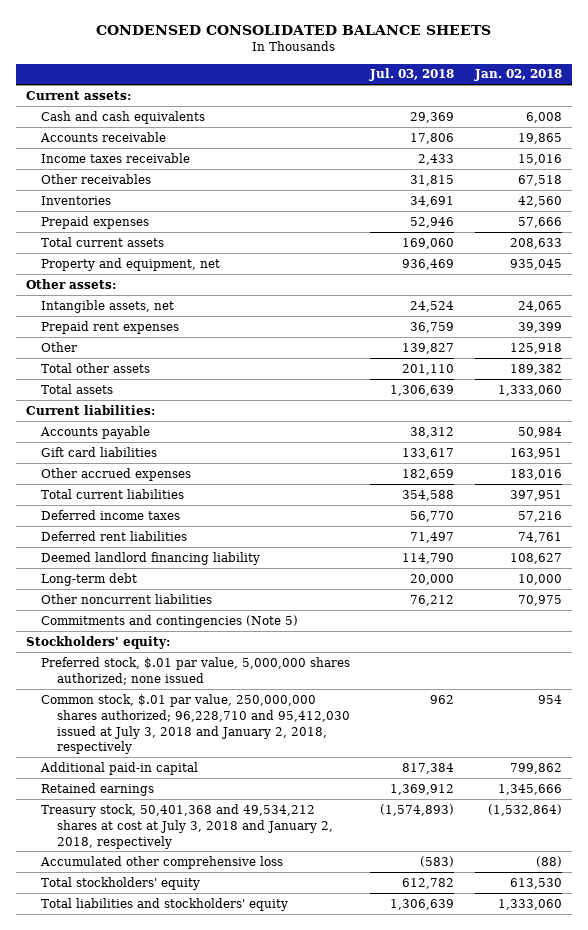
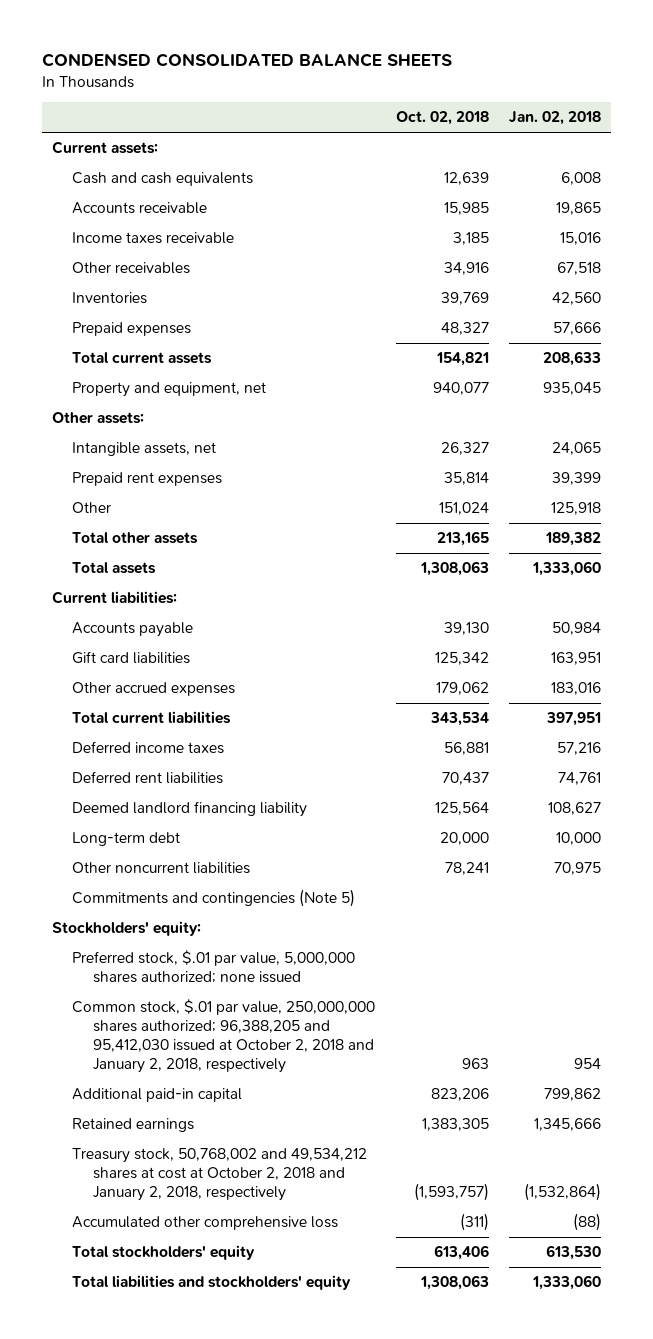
- | Jul. 03, 2018 | Jan. 02, 2018
+ | Oct. 02, 2018 | Jan. 02, 2018
- Common stock, $.01 par value, 250,000,000 shares authorized; 96,228,710 and 95,412,030 issued at July 3, 2018 and January 2, 2018, respectively | 962 | 954
+ Common stock, $.01 par value, 250,000,000 shares authorized; 96,388,205 and 95,412,030 issued at October 2, 2018 and January 2, 2018, respectively | 963 | 954
- Treasury stock, 50,401,368 and 49,534,212 shares at cost at July 3, 2018 and January 2, 2018, respectively | (1,574,893) | (1,532,864)
+ Treasury stock, 50,768,002 and 49,534,212 shares at cost at October 2, 2018 and January 2, 2018, respectively | (1,593,757) | (1,532,864)

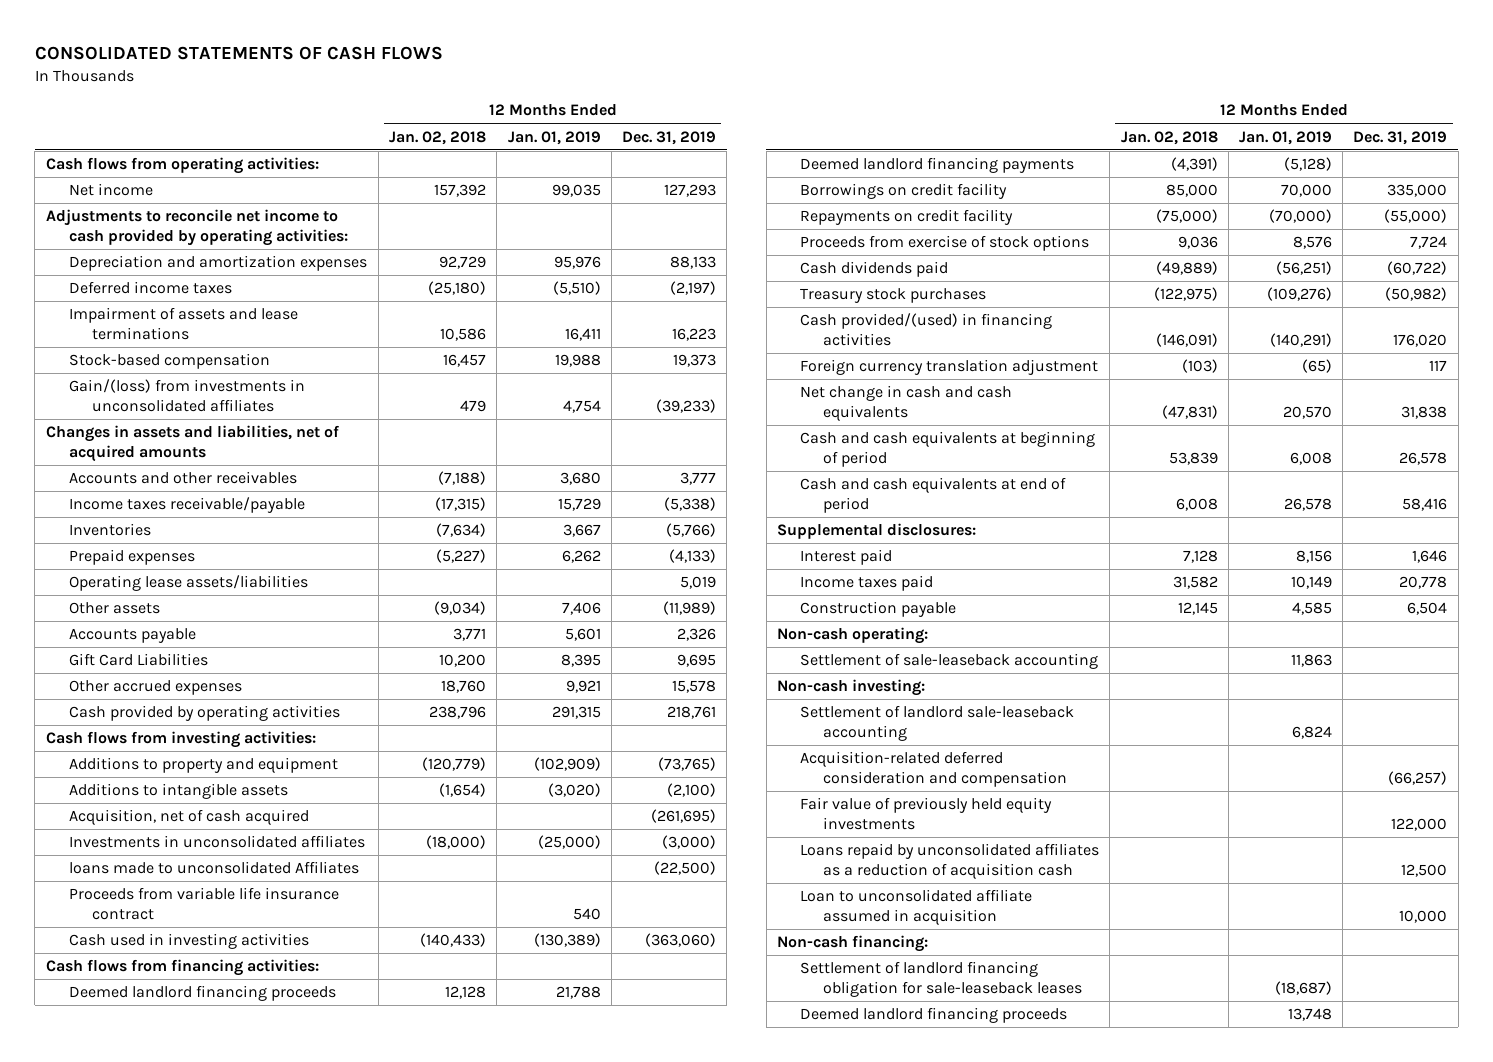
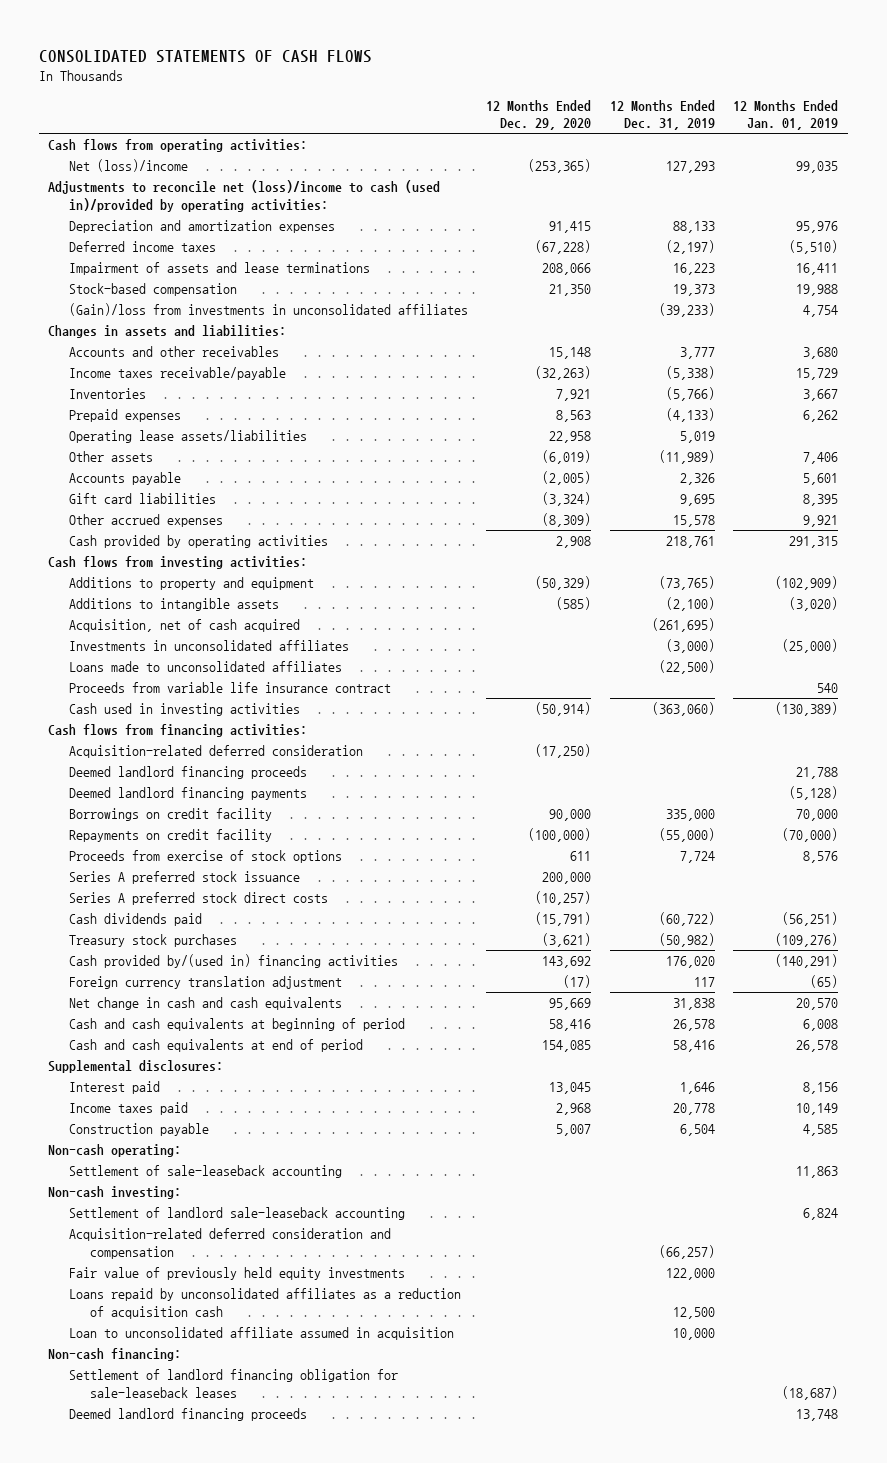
- | 12 Months Ended Jan. 02, 2018 | 12 Months Ended Jan. 01, 2019 | 12 Months Ended Dec. 31, 2019
+ | 12 Months Ended Dec. 29, 2020 | 12 Months Ended Dec. 31, 2019 | 12 Months Ended Jan. 01, 2019
- Net income | 157,392 | 99,035 | 127,293
- Adjustments to reconcile net income to cash provided by operating activities:
+ Net (loss)/income | (253,365) | 127,293 | 99,035
+ Adjustments to reconcile net (loss)/income to cash (used in)/provided by operating activities:
- Gain/(loss) from investments in unconsolidated affiliates | 479 | 4,754 | (39,233)
- Changes in assets and liabilities, net of acquired amounts
+ (Gain)/loss from investments in unconsolidated affiliates | | (39,233) | 4,754
+ Changes in assets and liabilities:
- Gift Card Liabilities | 10,200 | 8,395 | 9,695
+ Gift card liabilities | (3,324) | 9,695 | 8,395
- loans made to unconsolidated Affiliates | | | (22,500)
+ Loans made to unconsolidated affiliates | | (22,500) |
+ Acquisition-related deferred consideration | (17,250) | |
+ Series A preferred stock issuance | 200,000 | |
+ Series A preferred stock direct costs | (10,257) | |
- Cash provided/(used) in financing activities | (146,091) | (140,291) | 176,020
+ Cash provided by/(used in) financing activities | 143,692 | 176,020 | (140,291)

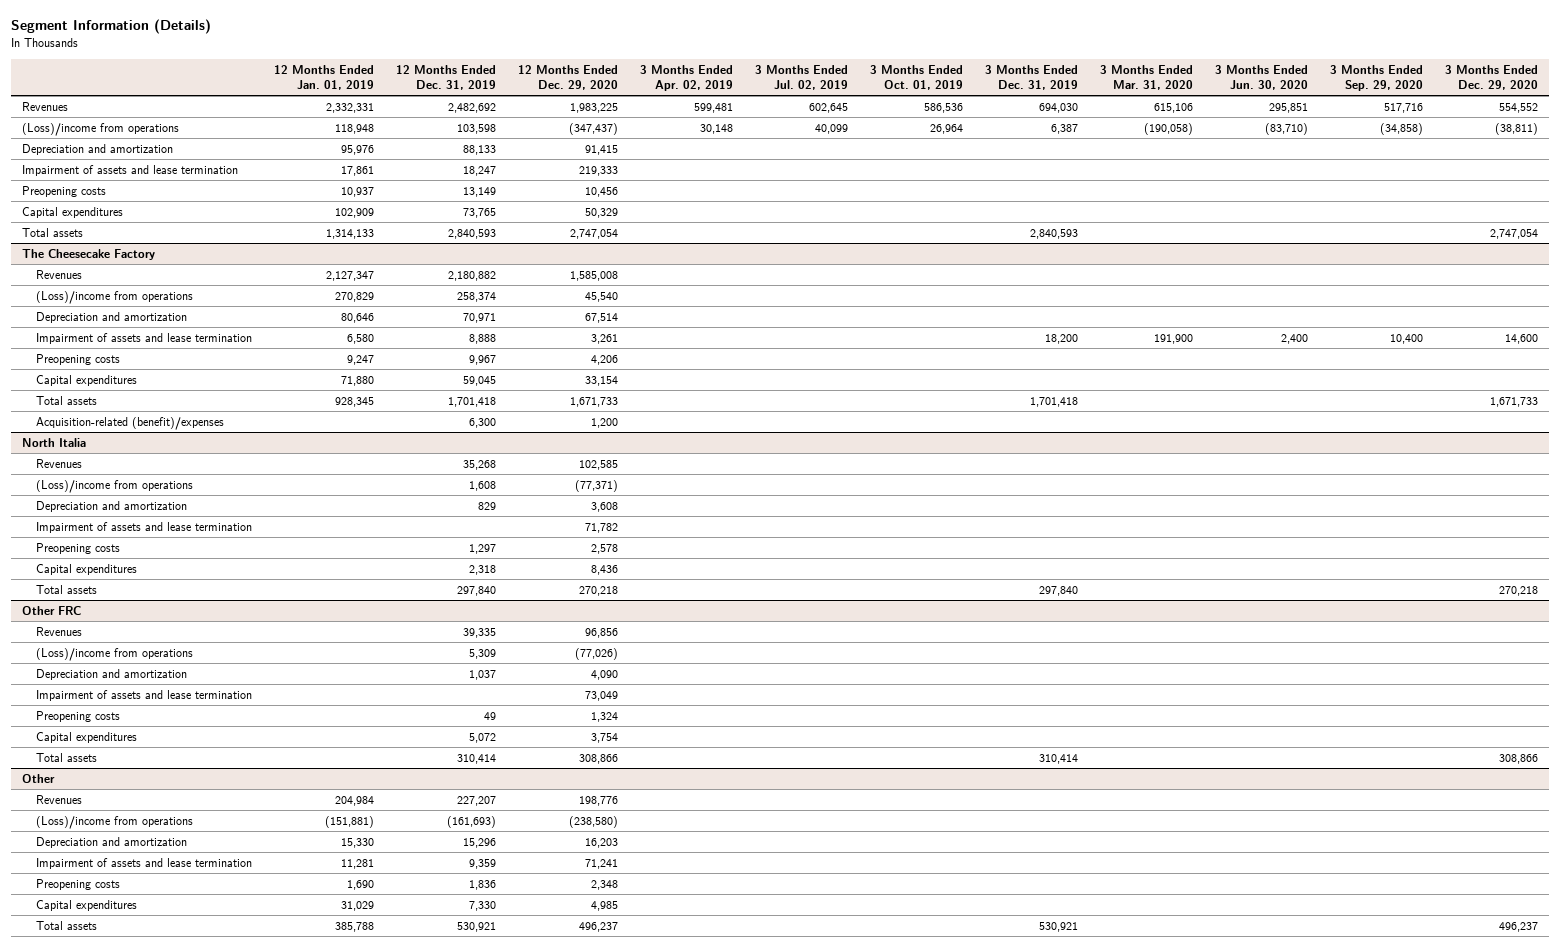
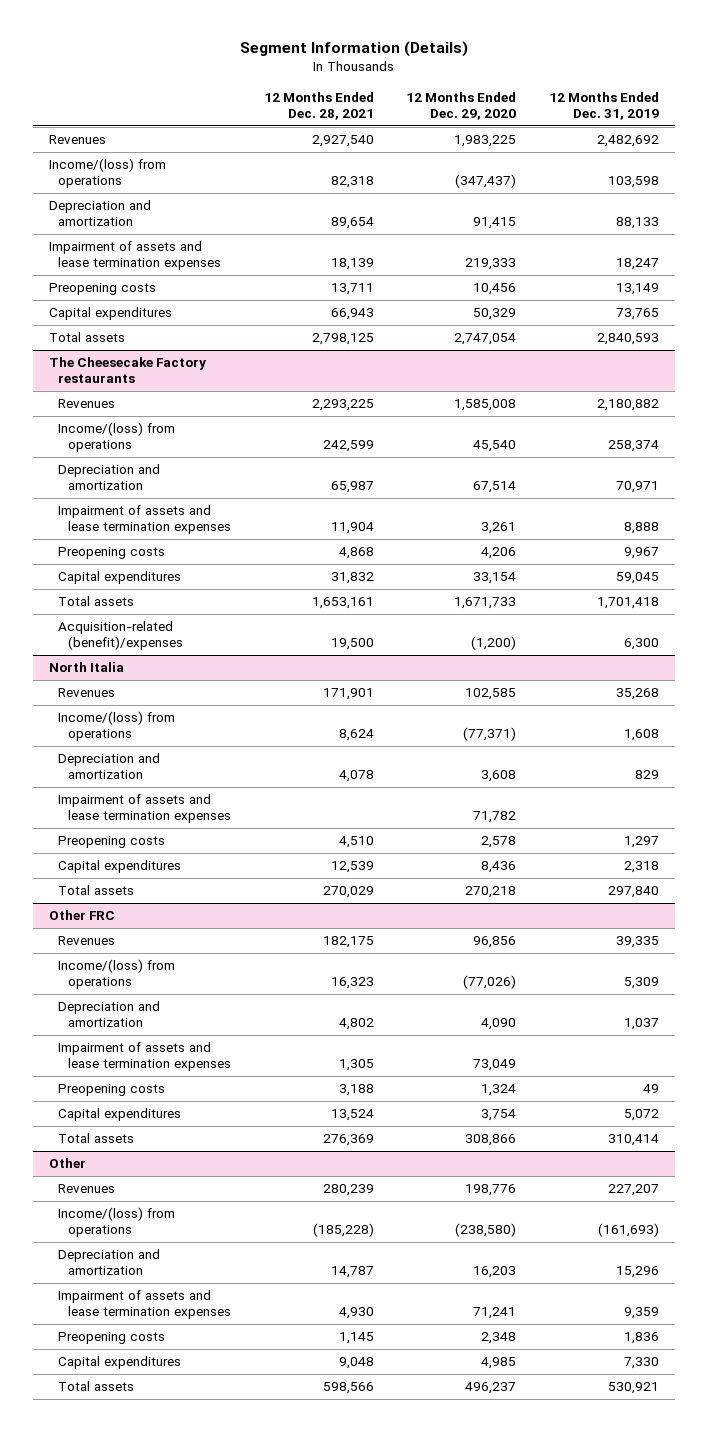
- | 12 Months Ended Jan. 01, 2019 | 12 Months Ended Dec. 31, 2019 | 12 Months Ended Dec. 29, 2020 | 3 Months Ended Apr. 02, 2019 | 3 Months Ended Jul. 02, 2019 | 3 Months Ended Oct. 01, 2019 | 3 Months Ended Dec. 31, 2019 | 3 Months Ended Mar. 31, 2020 | 3 Months Ended Jun. 30, 2020 | 3 Months Ended Sep. 29, 2020 | 3 Months Ended Dec. 29, 2020
+ | 12 Months Ended Dec. 28, 2021 | 12 Months Ended Dec. 29, 2020 | 12 Months Ended Dec. 31, 2019
- (Loss)/income from operations | 118,948 | 103,598 | (347,437) | 30,148 | 40,099 | 26,964 | 6,387 | (190,058) | (83,710) | (34,858) | (38,811)
+ Income/(loss) from operations | 82,318 | (347,437) | 103,598
- Impairment of assets and lease termination | 17,861 | 18,247 | 219,333 | | | | | | | |
+ Impairment of assets and lease termination expenses | 18,139 | 219,333 | 18,247
- The Cheesecake Factory
+ The Cheesecake Factory restaurants
- (Loss)/income from operations | 270,829 | 258,374 | 45,540 | | | | | | | |
+ Income/(loss) from operations | 242,599 | 45,540 | 258,374
- Impairment of assets and lease termination | 6,580 | 8,888 | 3,261 | | | | 18,200 | 191,900 | 2,400 | 10,400 | 14,600
+ Impairment of assets and lease termination expenses | 11,904 | 3,261 | 8,888
- Acquisition-related (benefit)/expenses | | 6,300 | 1,200 | | | | | | | |
+ Acquisition-related (benefit)/expenses | 19,500 | (1,200) | 6,300
@ North Italia
- (Loss)/income from operations | | 1,608 | (77,371) | | | | | | | |
+ Income/(loss) from operations | 8,624 | (77,371) | 1,608
- Impairment of assets and lease termination | | | 71,782 | | | | | | | |
+ Impairment of assets and lease termination expenses | | 71,782 |
@ Other FRC
- (Loss)/income from operations | | 5,309 | (77,026) | | | | | | | |
+ Income/(loss) from operations | 16,323 | (77,026) | 5,309
- Impairment of assets and lease termination | | | 73,049 | | | | | | | |
+ Impairment of assets and lease termination expenses | 1,305 | 73,049 |
@ Other
- (Loss)/income from operations | (151,881) | (161,693) | (238,580) | | | | | | | |
+ Income/(loss) from operations | (185,228) | (238,580) | (161,693)
- Impairment of assets and lease termination | 11,281 | 9,359 | 71,241 | | | | | | | |
+ Impairment of assets and lease termination expenses | 4,930 | 71,241 | 9,359

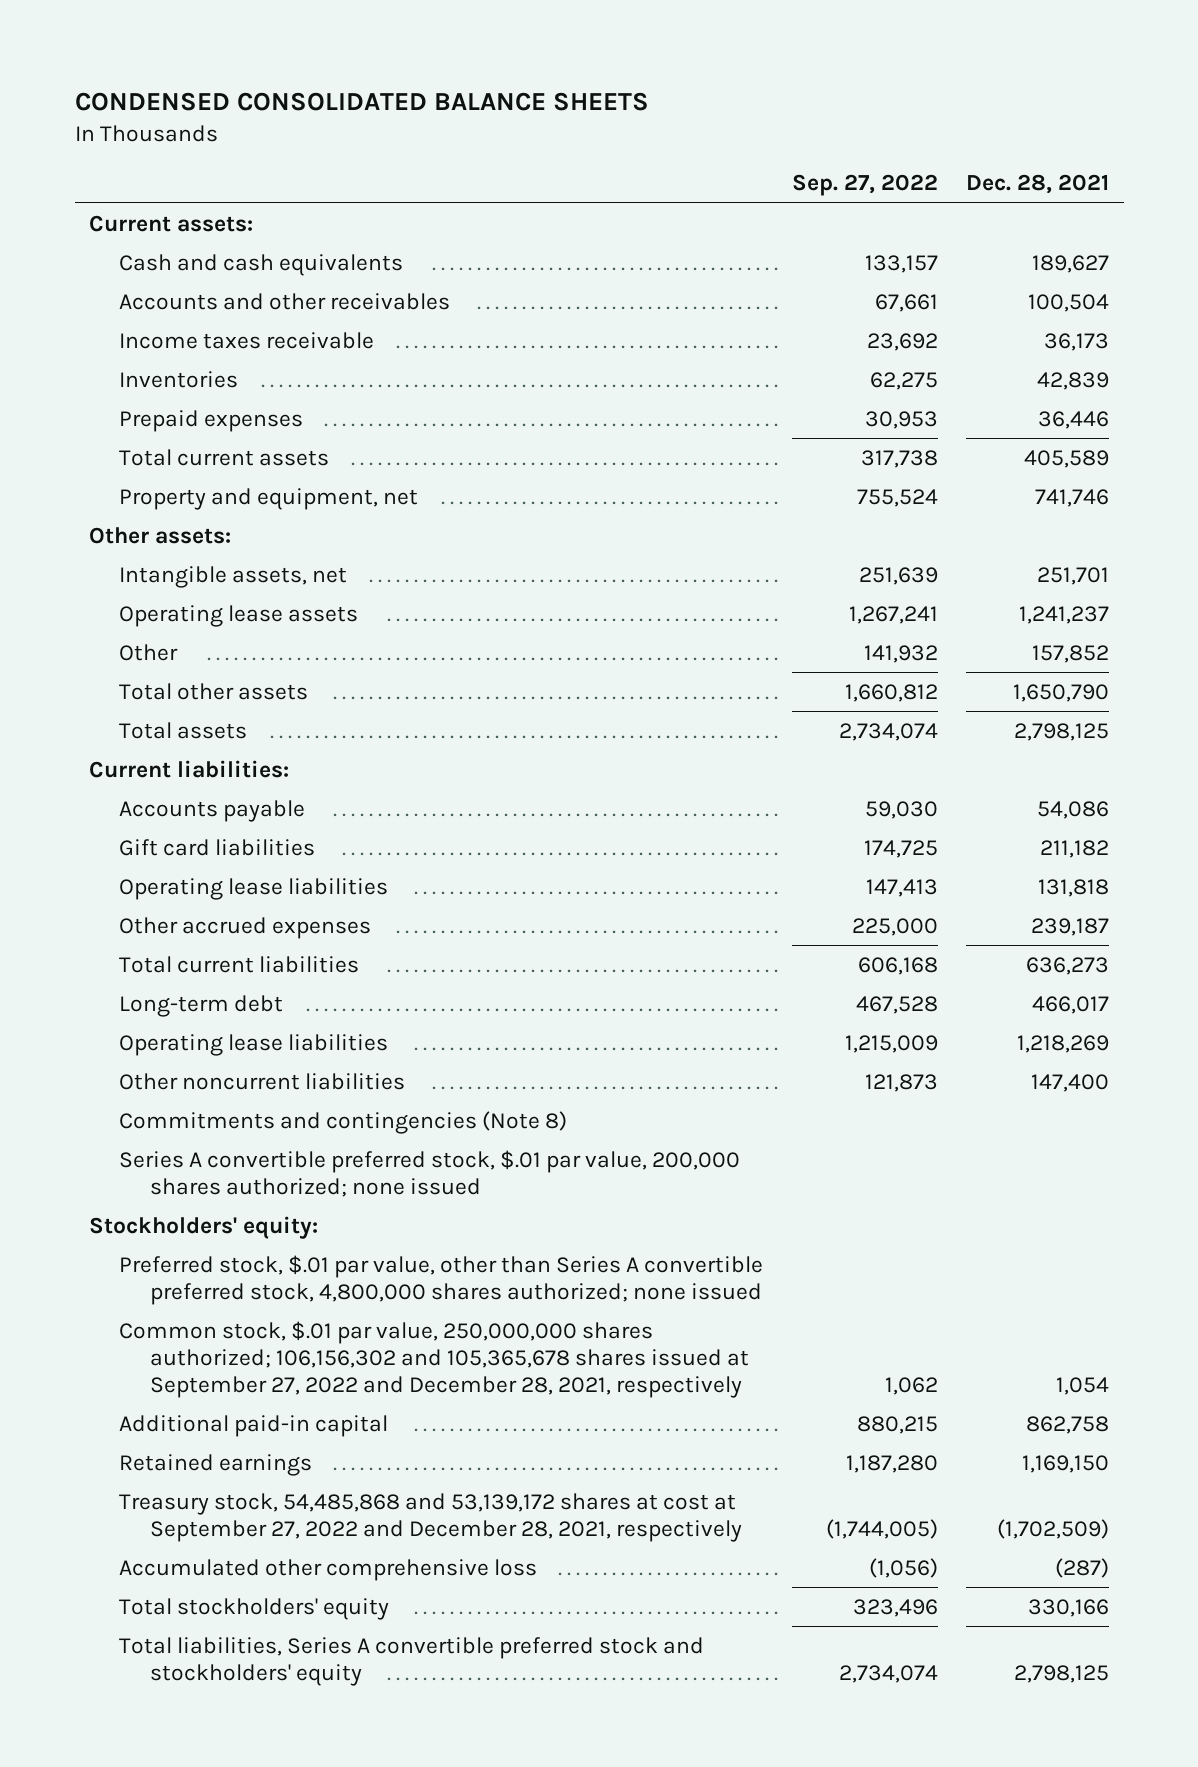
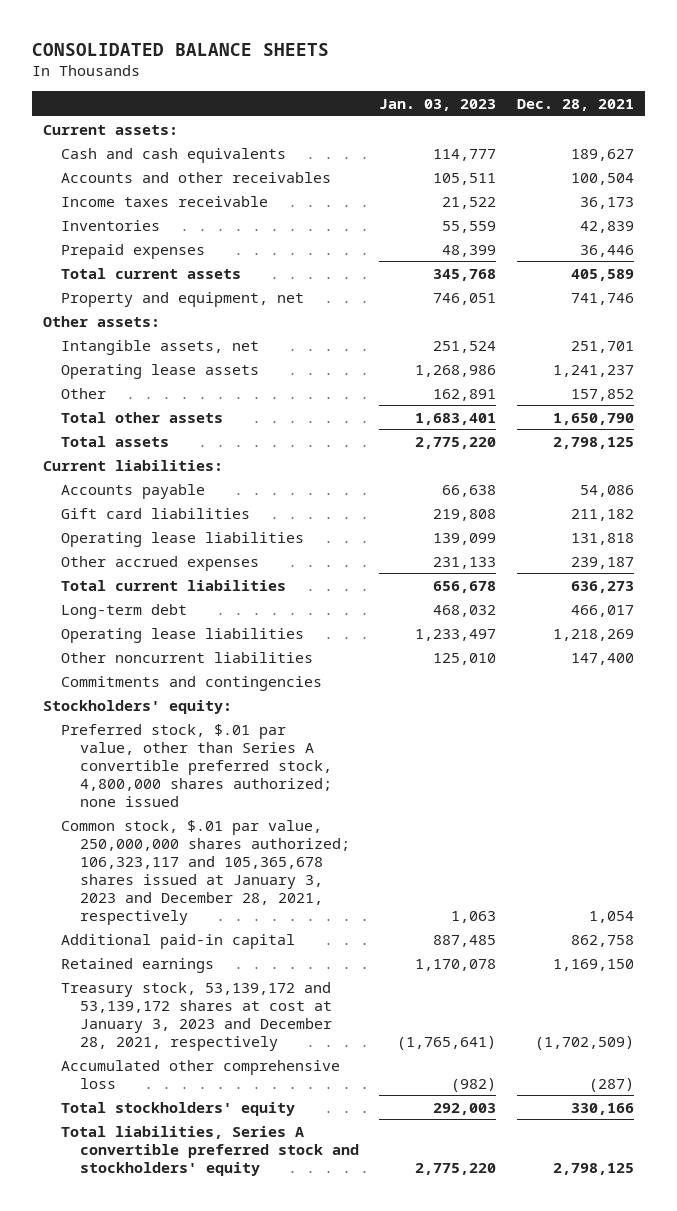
- CONDENSED CONSOLIDATED BALANCE SHEETS
+ CONSOLIDATED BALANCE SHEETS
- | Sep. 27, 2022 | Dec. 28, 2021
+ | Jan. 03, 2023 | Dec. 28, 2021
- Commitments and contingencies (Note 8)
- Series A convertible preferred stock, $.01 par value, 200,000 shares authorized; none issued
+ Commitments and contingencies
- Common stock, $.01 par value, 250,000,000 shares authorized; 106,156,302 and 105,365,678 shares issued at September 27, 2022 and December 28, 2021, respectively | 1,062 | 1,054
+ Common stock, $.01 par value, 250,000,000 shares authorized; 106,323,117 and 105,365,678 shares issued at January 3, 2023 and December 28, 2021, respectively | 1,063 | 1,054
- Treasury stock, 54,485,868 and 53,139,172 shares at cost at September 27, 2022 and December 28, 2021, respectively | (1,744,005) | (1,702,509)
+ Treasury stock, 53,139,172 and 53,139,172 shares at cost at January 3, 2023 and December 28, 2021, respectively | (1,765,641) | (1,702,509)

